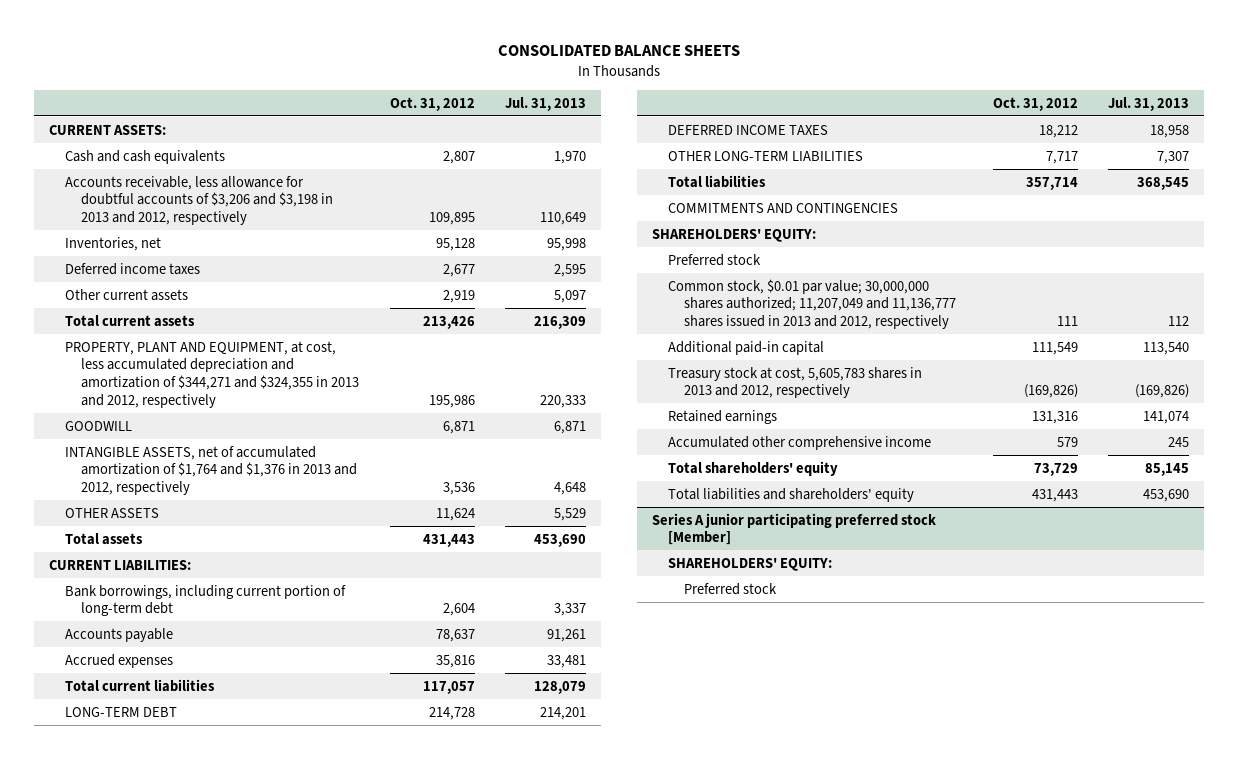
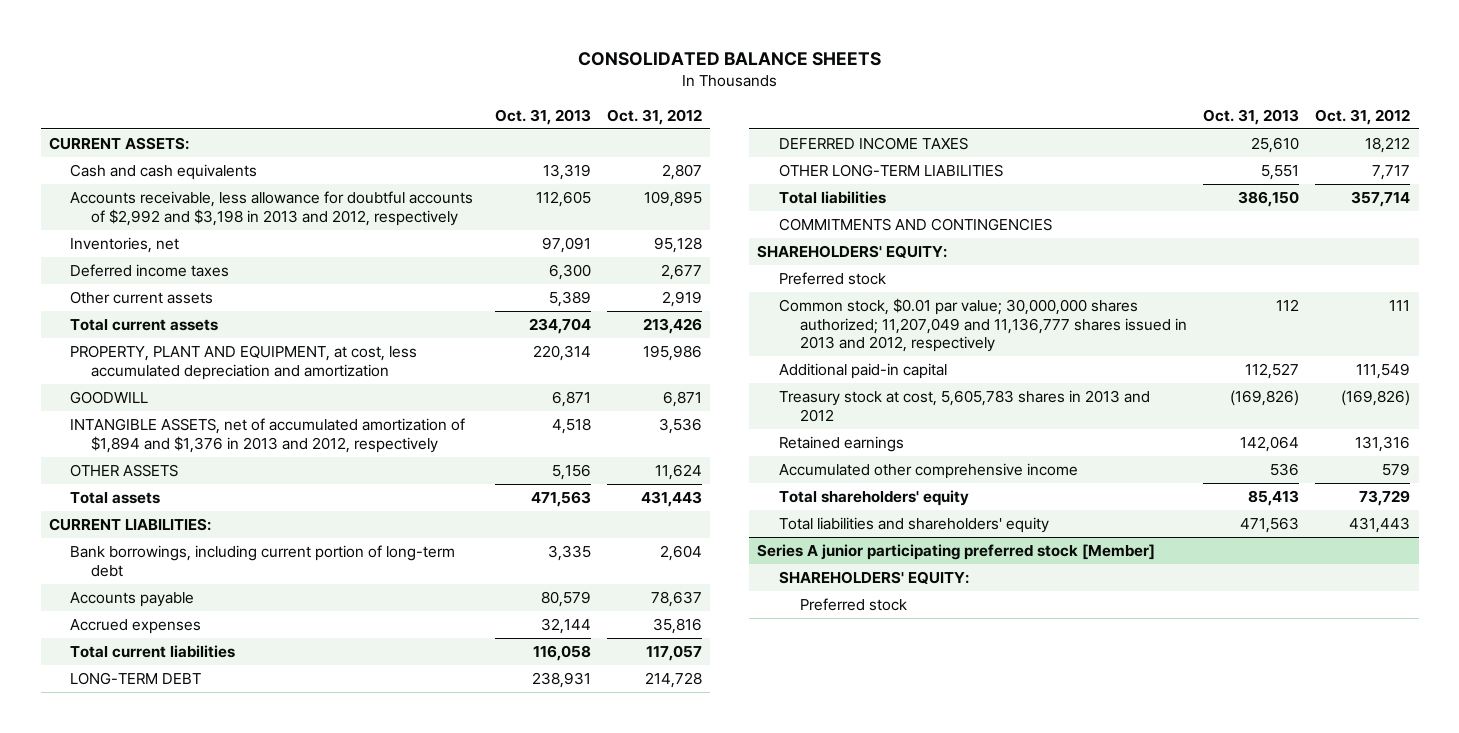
- | Oct. 31, 2012 | Jul. 31, 2013
+ | Oct. 31, 2013 | Oct. 31, 2012
- Accounts receivable, less allowance for doubtful accounts of $3,206 and $3,198 in 2013 and 2012, respectively | 109,895 | 110,649
+ Accounts receivable, less allowance for doubtful accounts of $2,992 and $3,198 in 2013 and 2012, respectively | 112,605 | 109,895
- PROPERTY, PLANT AND EQUIPMENT, at cost, less accumulated depreciation and amortization of $344,271 and $324,355 in 2013 and 2012, respectively | 195,986 | 220,333
+ PROPERTY, PLANT AND EQUIPMENT, at cost, less accumulated depreciation and amortization | 220,314 | 195,986
- INTANGIBLE ASSETS, net of accumulated amortization of $1,764 and $1,376 in 2013 and 2012, respectively | 3,536 | 4,648
+ INTANGIBLE ASSETS, net of accumulated amortization of $1,894 and $1,376 in 2013 and 2012, respectively | 4,518 | 3,536
- Treasury stock at cost, 5,605,783 shares in 2013 and 2012, respectively | (169,826) | (169,826)
+ Treasury stock at cost, 5,605,783 shares in 2013 and 2012 | (169,826) | (169,826)

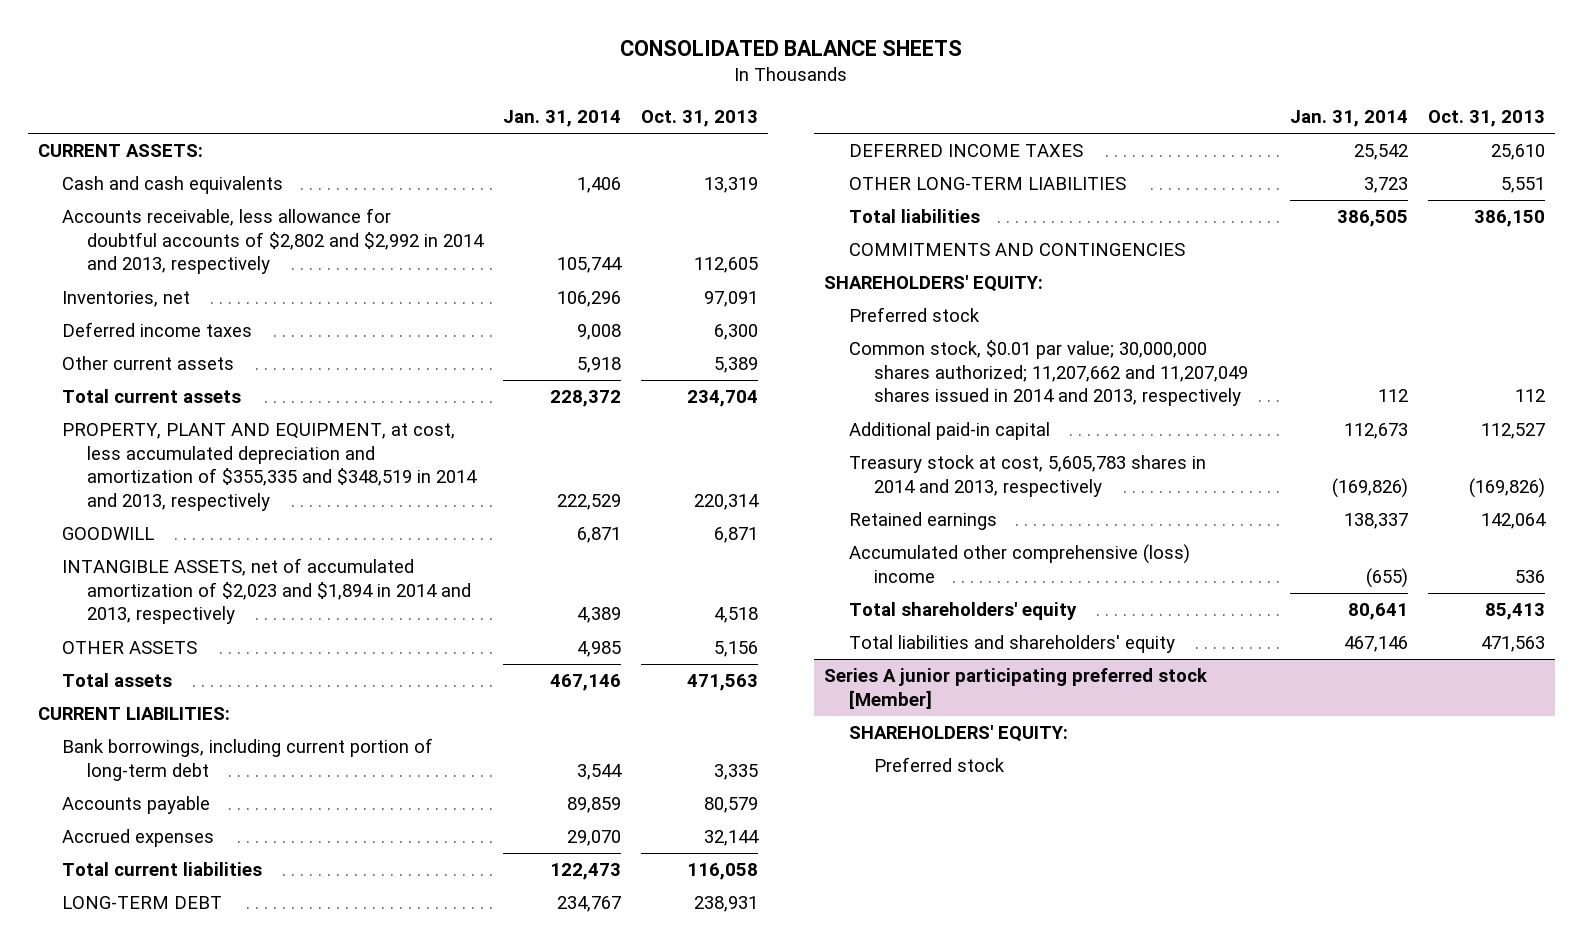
- | Oct. 31, 2013 | Oct. 31, 2012
+ | Jan. 31, 2014 | Oct. 31, 2013
- Accounts receivable, less allowance for doubtful accounts of $2,992 and $3,198 in 2013 and 2012, respectively | 112,605 | 109,895
+ Accounts receivable, less allowance for doubtful accounts of $2,802 and $2,992 in 2014 and 2013, respectively | 105,744 | 112,605
- PROPERTY, PLANT AND EQUIPMENT, at cost, less accumulated depreciation and amortization | 220,314 | 195,986
+ PROPERTY, PLANT AND EQUIPMENT, at cost, less accumulated depreciation and amortization of $355,335 and $348,519 in 2014 and 2013, respectively | 222,529 | 220,314
- INTANGIBLE ASSETS, net of accumulated amortization of $1,894 and $1,376 in 2013 and 2012, respectively | 4,518 | 3,536
+ INTANGIBLE ASSETS, net of accumulated amortization of $2,023 and $1,894 in 2014 and 2013, respectively | 4,389 | 4,518
- Common stock, $0.01 par value; 30,000,000 shares authorized; 11,207,049 and 11,136,777 shares issued in 2013 and 2012, respectively | 112 | 111
+ Common stock, $0.01 par value; 30,000,000 shares authorized; 11,207,662 and 11,207,049 shares issued in 2014 and 2013, respectively | 112 | 112
- Treasury stock at cost, 5,605,783 shares in 2013 and 2012 | (169,826) | (169,826)
+ Treasury stock at cost, 5,605,783 shares in 2014 and 2013, respectively | (169,826) | (169,826)
- Accumulated other comprehensive income | 536 | 579
+ Accumulated other comprehensive (loss) income | (655) | 536

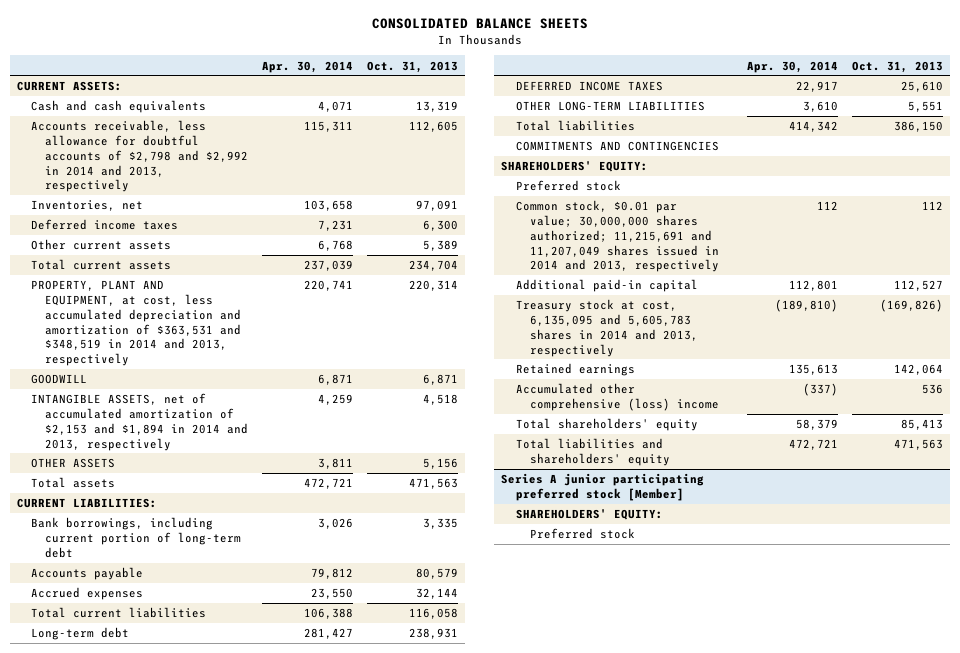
- | Jan. 31, 2014 | Oct. 31, 2013
+ | Apr. 30, 2014 | Oct. 31, 2013
- Accounts receivable, less allowance for doubtful accounts of $2,802 and $2,992 in 2014 and 2013, respectively | 105,744 | 112,605
+ Accounts receivable, less allowance for doubtful accounts of $2,798 and $2,992 in 2014 and 2013, respectively | 115,311 | 112,605
- PROPERTY, PLANT AND EQUIPMENT, at cost, less accumulated depreciation and amortization of $355,335 and $348,519 in 2014 and 2013, respectively | 222,529 | 220,314
+ PROPERTY, PLANT AND EQUIPMENT, at cost, less accumulated depreciation and amortization of $363,531 and $348,519 in 2014 and 2013, respectively | 220,741 | 220,314
- INTANGIBLE ASSETS, net of accumulated amortization of $2,023 and $1,894 in 2014 and 2013, respectively | 4,389 | 4,518
+ INTANGIBLE ASSETS, net of accumulated amortization of $2,153 and $1,894 in 2014 and 2013, respectively | 4,259 | 4,518
- LONG-TERM DEBT | 234,767 | 238,931
+ Long-term debt | 281,427 | 238,931
- Common stock, $0.01 par value; 30,000,000 shares authorized; 11,207,662 and 11,207,049 shares issued in 2014 and 2013, respectively | 112 | 112
+ Common stock, $0.01 par value; 30,000,000 shares authorized; 11,215,691 and 11,207,049 shares issued in 2014 and 2013, respectively | 112 | 112
- Treasury stock at cost, 5,605,783 shares in 2014 and 2013, respectively | (169,826) | (169,826)
+ Treasury stock at cost, 6,135,095 and 5,605,783 shares in 2014 and 2013, respectively | (189,810) | (169,826)

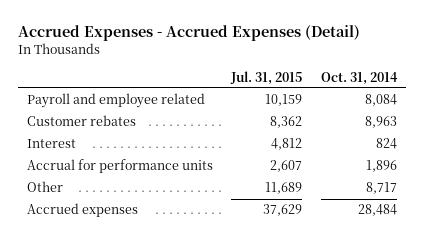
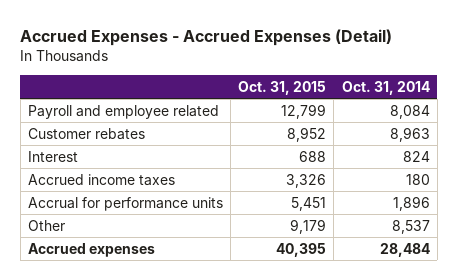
- | Jul. 31, 2015 | Oct. 31, 2014
+ | Oct. 31, 2015 | Oct. 31, 2014
+ Accrued income taxes | 3,326 | 180
- Other | 11,689 | 8,717
+ Other | 9,179 | 8,537

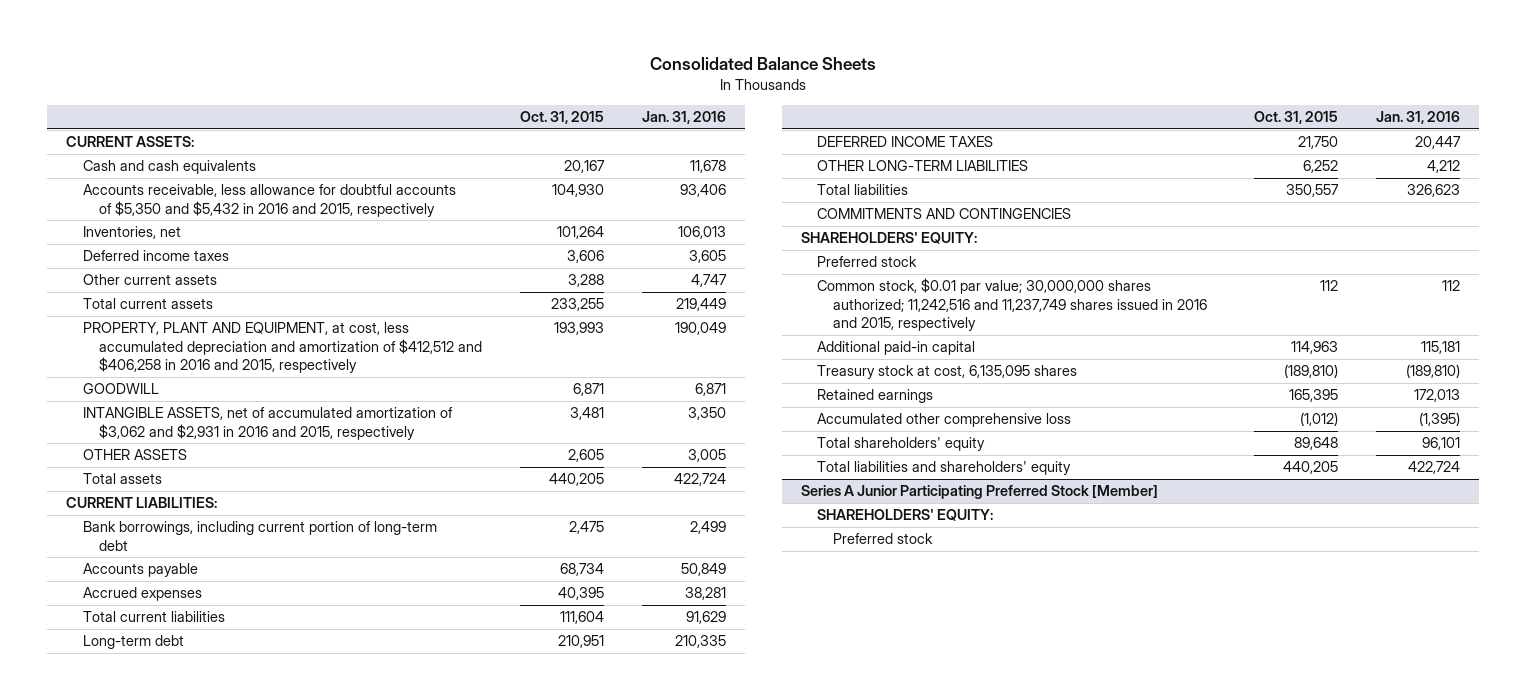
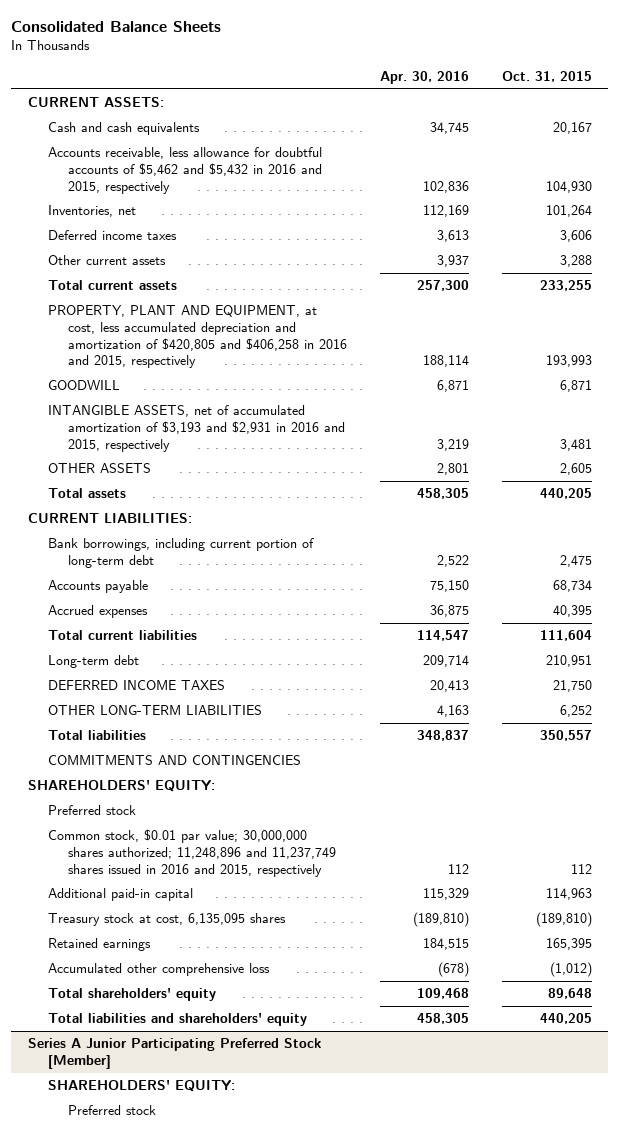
- | Oct. 31, 2015 | Jan. 31, 2016
+ | Apr. 30, 2016 | Oct. 31, 2015
- Accounts receivable, less allowance for doubtful accounts of $5,350 and $5,432 in 2016 and 2015, respectively | 104,930 | 93,406
+ Accounts receivable, less allowance for doubtful accounts of $5,462 and $5,432 in 2016 and 2015, respectively | 102,836 | 104,930
- PROPERTY, PLANT AND EQUIPMENT, at cost, less accumulated depreciation and amortization of $412,512 and $406,258 in 2016 and 2015, respectively | 193,993 | 190,049
+ PROPERTY, PLANT AND EQUIPMENT, at cost, less accumulated depreciation and amortization of $420,805 and $406,258 in 2016 and 2015, respectively | 188,114 | 193,993
- INTANGIBLE ASSETS, net of accumulated amortization of $3,062 and $2,931 in 2016 and 2015, respectively | 3,481 | 3,350
+ INTANGIBLE ASSETS, net of accumulated amortization of $3,193 and $2,931 in 2016 and 2015, respectively | 3,219 | 3,481
- Common stock, $0.01 par value; 30,000,000 shares authorized; 11,242,516 and 11,237,749 shares issued in 2016 and 2015, respectively | 112 | 112
+ Common stock, $0.01 par value; 30,000,000 shares authorized; 11,248,896 and 11,237,749 shares issued in 2016 and 2015, respectively | 112 | 112

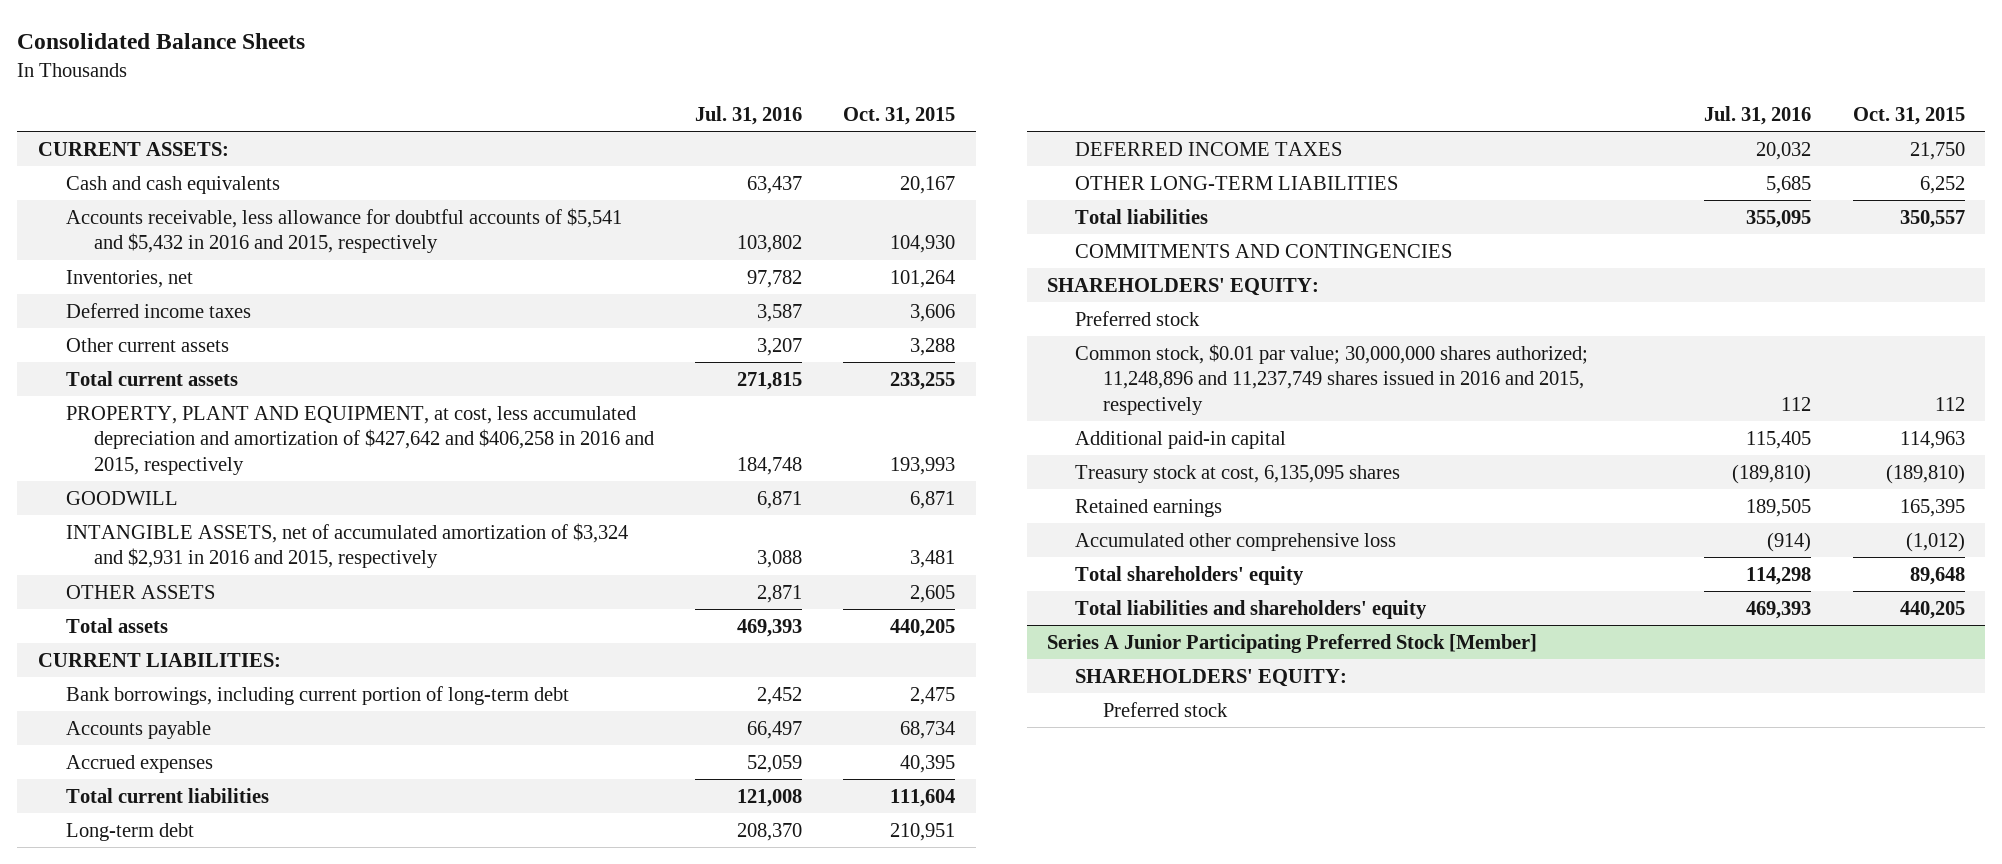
- | Apr. 30, 2016 | Oct. 31, 2015
+ | Jul. 31, 2016 | Oct. 31, 2015
- Accounts receivable, less allowance for doubtful accounts of $5,462 and $5,432 in 2016 and 2015, respectively | 102,836 | 104,930
+ Accounts receivable, less allowance for doubtful accounts of $5,541 and $5,432 in 2016 and 2015, respectively | 103,802 | 104,930
- PROPERTY, PLANT AND EQUIPMENT, at cost, less accumulated depreciation and amortization of $420,805 and $406,258 in 2016 and 2015, respectively | 188,114 | 193,993
+ PROPERTY, PLANT AND EQUIPMENT, at cost, less accumulated depreciation and amortization of $427,642 and $406,258 in 2016 and 2015, respectively | 184,748 | 193,993
- INTANGIBLE ASSETS, net of accumulated amortization of $3,193 and $2,931 in 2016 and 2015, respectively | 3,219 | 3,481
+ INTANGIBLE ASSETS, net of accumulated amortization of $3,324 and $2,931 in 2016 and 2015, respectively | 3,088 | 3,481

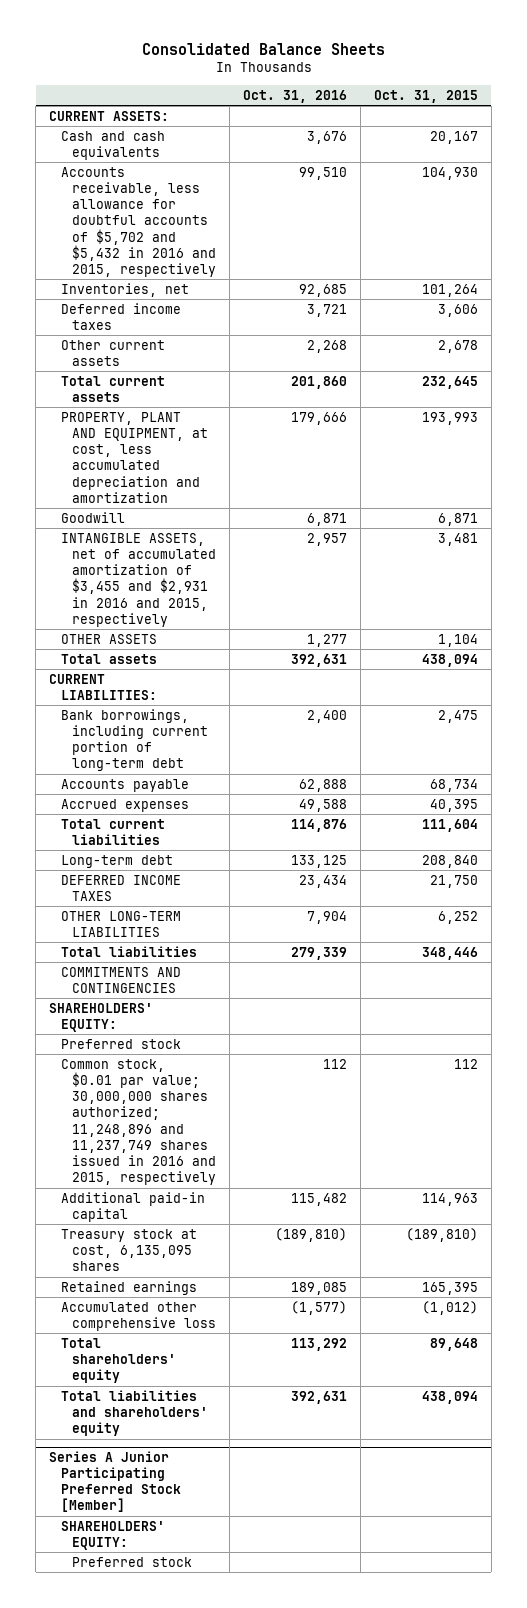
- | Jul. 31, 2016 | Oct. 31, 2015
+ | Oct. 31, 2016 | Oct. 31, 2015
- Accounts receivable, less allowance for doubtful accounts of $5,541 and $5,432 in 2016 and 2015, respectively | 103,802 | 104,930
+ Accounts receivable, less allowance for doubtful accounts of $5,702 and $5,432 in 2016 and 2015, respectively | 99,510 | 104,930
- Other current assets | 3,207 | 3,288
- Total current assets | 271,815 | 233,255
- PROPERTY, PLANT AND EQUIPMENT, at cost, less accumulated depreciation and amortization of $427,642 and $406,258 in 2016 and 2015, respectively | 184,748 | 193,993
- GOODWILL | 6,871 | 6,871
- INTANGIBLE ASSETS, net of accumulated amortization of $3,324 and $2,931 in 2016 and 2015, respectively | 3,088 | 3,481
- OTHER ASSETS | 2,871 | 2,605
- Total assets | 469,393 | 440,205
+ Other current assets | 2,268 | 2,678
+ Total current assets | 201,860 | 232,645
+ PROPERTY, PLANT AND EQUIPMENT, at cost, less accumulated depreciation and amortization | 179,666 | 193,993
+ Goodwill | 6,871 | 6,871
+ INTANGIBLE ASSETS, net of accumulated amortization of $3,455 and $2,931 in 2016 and 2015, respectively | 2,957 | 3,481
+ OTHER ASSETS | 1,277 | 1,104
+ Total assets | 392,631 | 438,094
- Long-term debt | 208,370 | 210,951
+ Long-term debt | 133,125 | 208,840
- Total liabilities | 355,095 | 350,557
+ Total liabilities | 279,339 | 348,446
- Total liabilities and shareholders' equity | 469,393 | 440,205
+ Total liabilities and shareholders' equity | 392,631 | 438,094

